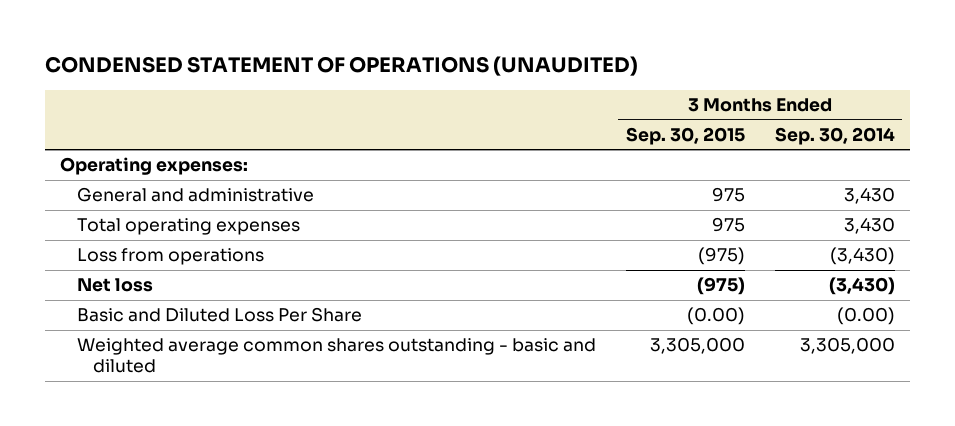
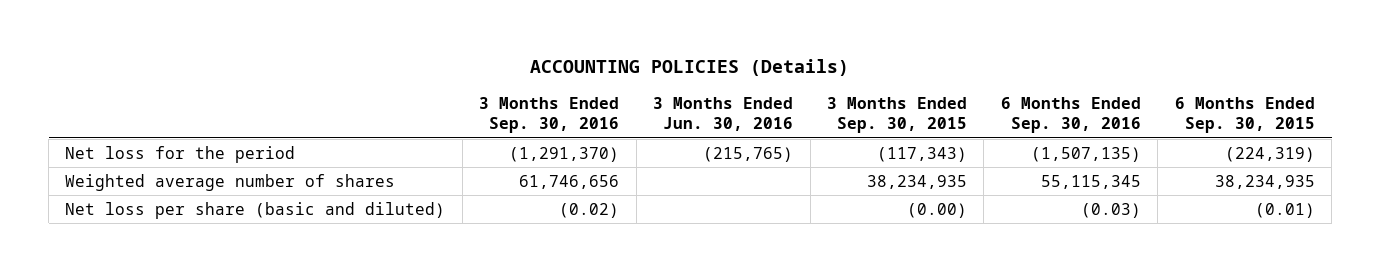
- CONDENSED STATEMENT OF OPERATIONS (UNAUDITED)
+ ACCOUNTING POLICIES (Details)
- | 3 Months Ended Sep. 30, 2015 | 3 Months Ended Sep. 30, 2014
+ | 3 Months Ended Sep. 30, 2016 | 3 Months Ended Jun. 30, 2016 | 3 Months Ended Sep. 30, 2015 | 6 Months Ended Sep. 30, 2016 | 6 Months Ended Sep. 30, 2015
- Operating expenses:
- General and administrative | 975 | 3,430
- Total operating expenses | 975 | 3,430
- Loss from operations | (975) | (3,430)
- Net loss | (975) | (3,430)
- Basic and Diluted Loss Per Share | (0.00) | (0.00)
- Weighted average common shares outstanding - basic and diluted | 3,305,000 | 3,305,000
+ Net loss for the period | (1,291,370) | (215,765) | (117,343) | (1,507,135) | (224,319)
+ Weighted average number of shares | 61,746,656 | | 38,234,935 | 55,115,345 | 38,234,935
+ Net loss per share (basic and diluted) | (0.02) | | (0.00) | (0.03) | (0.01)

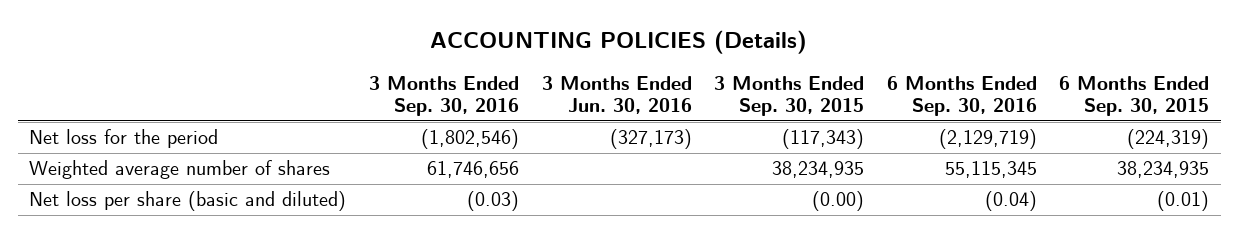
- Net loss for the period | (1,291,370) | (215,765) | (117,343) | (1,507,135) | (224,319)
+ Net loss for the period | (1,802,546) | (327,173) | (117,343) | (2,129,719) | (224,319)
- Net loss per share (basic and diluted) | (0.02) | | (0.00) | (0.03) | (0.01)
+ Net loss per share (basic and diluted) | (0.03) | | (0.00) | (0.04) | (0.01)

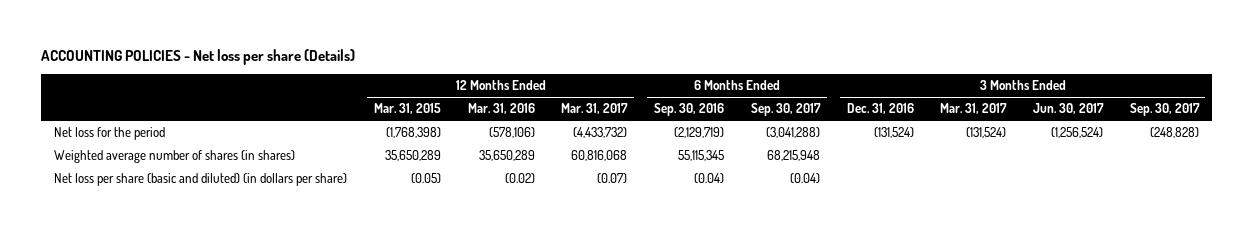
- ACCOUNTING POLICIES (Details)
+ ACCOUNTING POLICIES - Net loss per share (Details)
- | 3 Months Ended Sep. 30, 2016 | 3 Months Ended Jun. 30, 2016 | 3 Months Ended Sep. 30, 2015 | 6 Months Ended Sep. 30, 2016 | 6 Months Ended Sep. 30, 2015
+ | 12 Months Ended Mar. 31, 2015 | 12 Months Ended Mar. 31, 2016 | 12 Months Ended Mar. 31, 2017 | 6 Months Ended Sep. 30, 2016 | 6 Months Ended Sep. 30, 2017 | 3 Months Ended Dec. 31, 2016 | 3 Months Ended Mar. 31, 2017 | 3 Months Ended Jun. 30, 2017 | 3 Months Ended Sep. 30, 2017
- Weighted average number of shares | 61,746,656 | | 38,234,935 | 55,115,345 | 38,234,935
- Net loss per share (basic and diluted) | (0.03) | | (0.00) | (0.04) | (0.01)
+ Weighted average number of shares (in shares) | 35,650,289 | 35,650,289 | 60,816,068 | 55,115,345 | 68,215,948 | | | |
+ Net loss per share (basic and diluted) (in dollars per share) | (0.05) | (0.02) | (0.07) | (0.04) | (0.04) | | | |

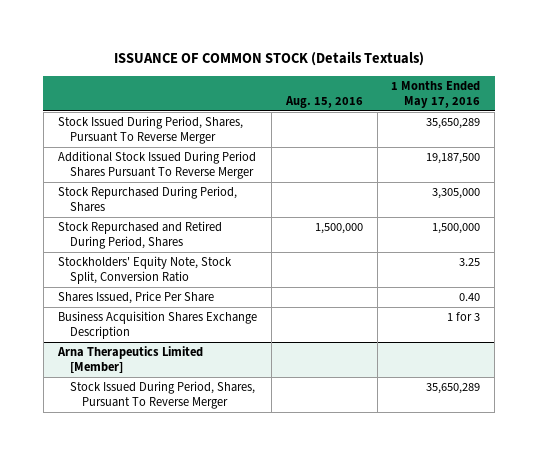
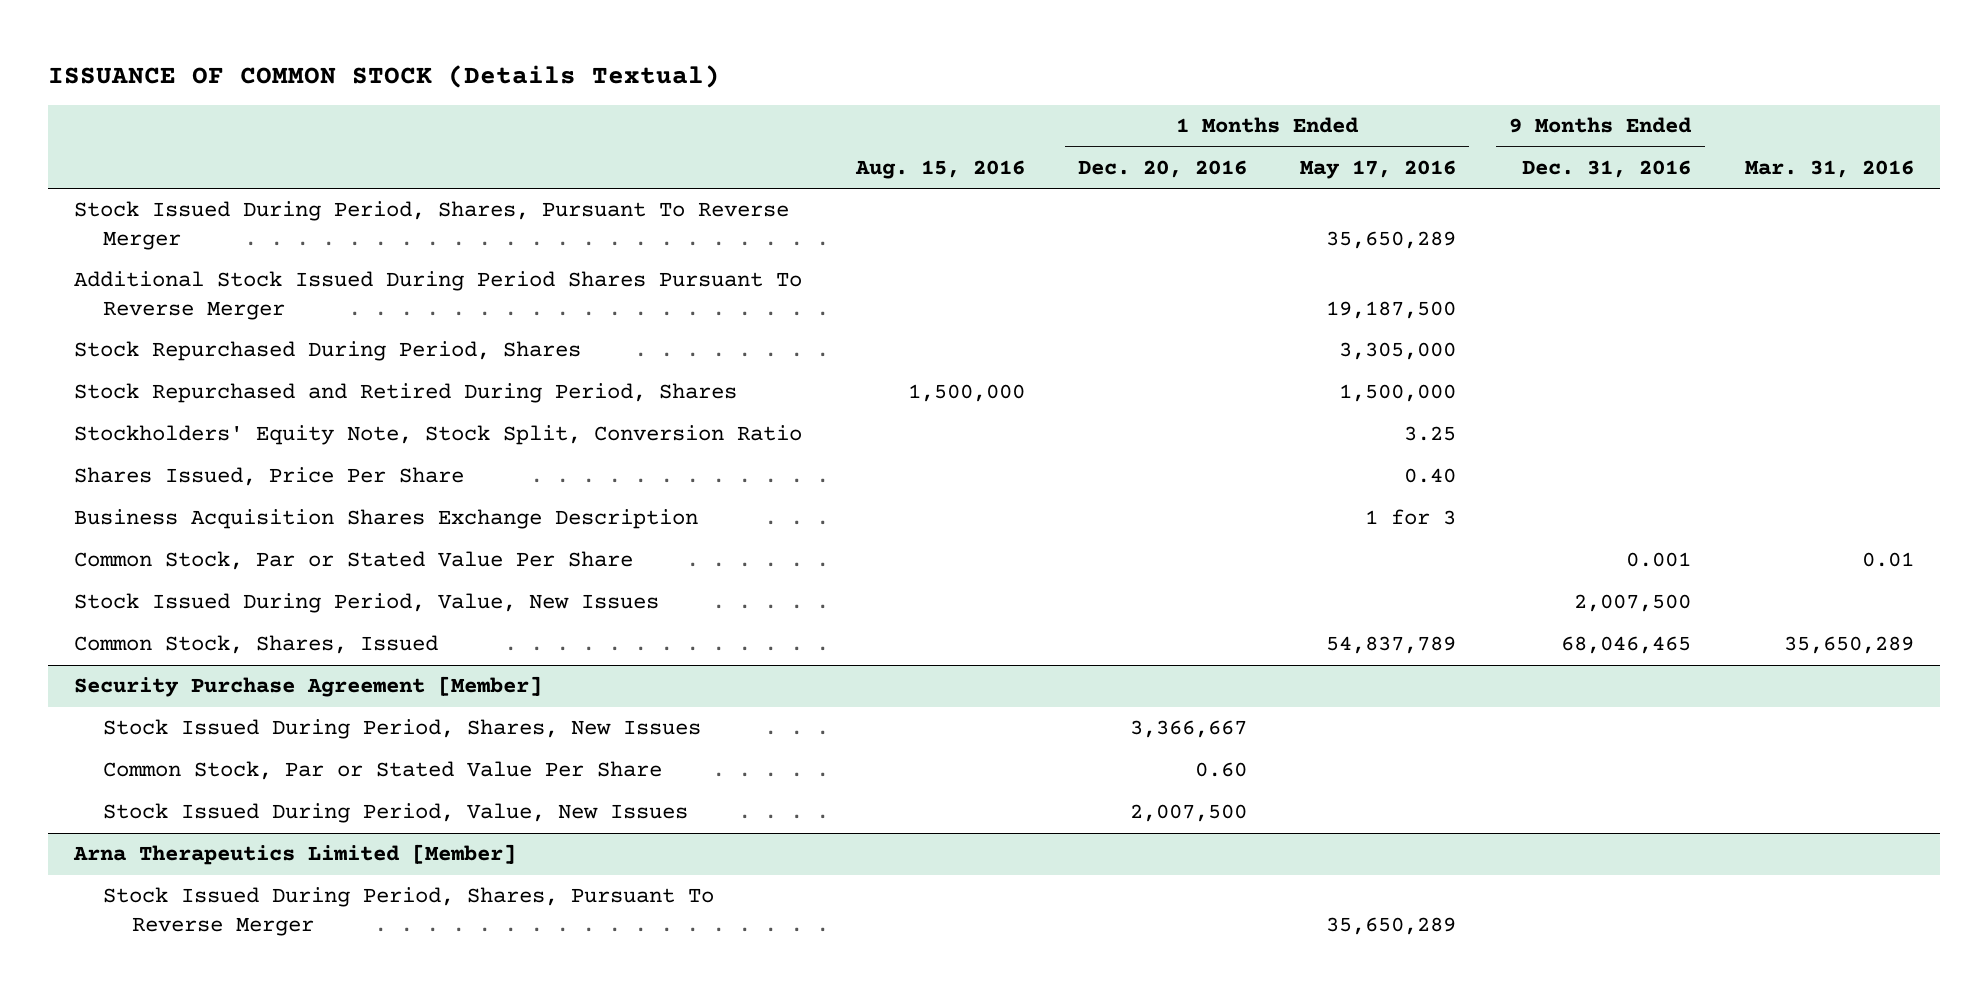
- ISSUANCE OF COMMON STOCK (Details Textuals)
+ ISSUANCE OF COMMON STOCK (Details Textual)
- | Aug. 15, 2016 | 1 Months Ended May 17, 2016
+ | Aug. 15, 2016 | 1 Months Ended Dec. 20, 2016 | 1 Months Ended May 17, 2016 | 9 Months Ended Dec. 31, 2016 | Mar. 31, 2016
+ Common Stock, Par or Stated Value Per Share | | | | 0.001 | 0.01
+ Stock Issued During Period, Value, New Issues | | | | 2,007,500 |
+ Common Stock, Shares, Issued | | | 54,837,789 | 68,046,465 | 35,650,289
+ Security Purchase Agreement [Member]
+ Stock Issued During Period, Shares, New Issues | | 3,366,667 | | |
+ Common Stock, Par or Stated Value Per Share | | 0.60 | | |
+ Stock Issued During Period, Value, New Issues | | 2,007,500 | | |

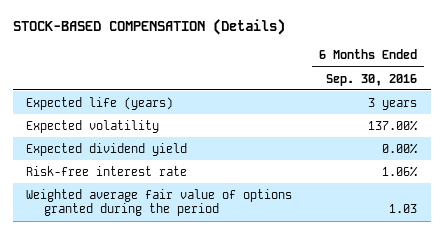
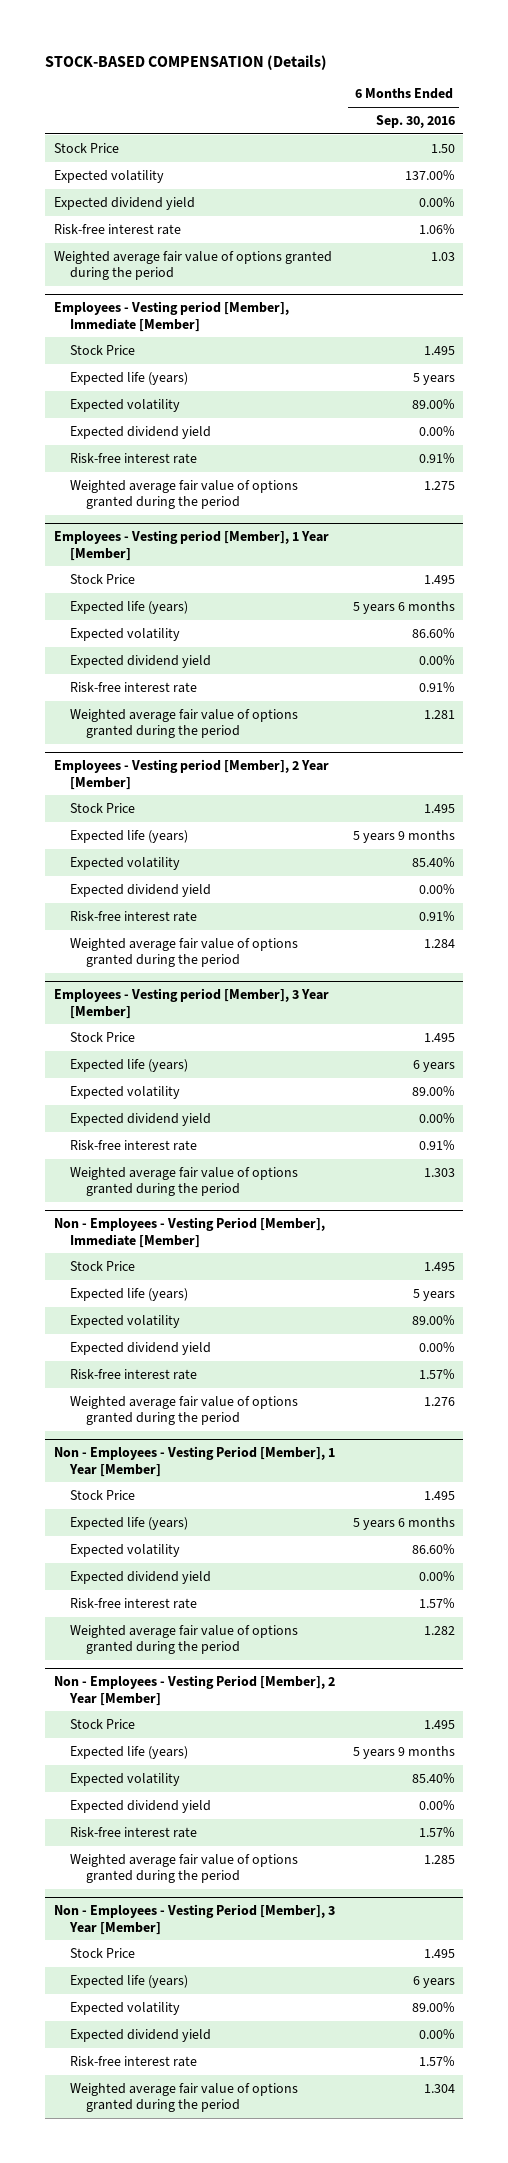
- Expected life (years) | 3 years
+ Stock Price | 1.50
+ Employees - Vesting period [Member], Immediate [Member]
+ Stock Price | 1.495
+ Expected life (years) | 5 years
+ Expected volatility | 89.00%
+ Expected dividend yield | 0.00%
+ Risk-free interest rate | 0.91%
+ Weighted average fair value of options granted during the period | 1.275
+ Employees - Vesting period [Member], 1 Year [Member]
+ Stock Price | 1.495
+ Expected life (years) | 5 years 6 months
+ Expected volatility | 86.60%
+ Expected dividend yield | 0.00%
+ Risk-free interest rate | 0.91%
+ Weighted average fair value of options granted during the period | 1.281
+ Employees - Vesting period [Member], 2 Year [Member]
+ Stock Price | 1.495
+ Expected life (years) | 5 years 9 months
+ Expected volatility | 85.40%
+ Expected dividend yield | 0.00%
+ Risk-free interest rate | 0.91%
+ Weighted average fair value of options granted during the period | 1.284
+ Employees - Vesting period [Member], 3 Year [Member]
+ Stock Price | 1.495
+ Expected life (years) | 6 years
+ Expected volatility | 89.00%
+ Expected dividend yield | 0.00%
+ Risk-free interest rate | 0.91%
+ Weighted average fair value of options granted during the period | 1.303
+ Non - Employees - Vesting Period [Member], Immediate [Member]
+ Stock Price | 1.495
+ Expected life (years) | 5 years
+ Expected volatility | 89.00%
+ Expected dividend yield | 0.00%
+ Risk-free interest rate | 1.57%
+ Weighted average fair value of options granted during the period | 1.276
+ Non - Employees - Vesting Period [Member], 1 Year [Member]
+ Stock Price | 1.495
+ Expected life (years) | 5 years 6 months
+ Expected volatility | 86.60%
+ Expected dividend yield | 0.00%
+ Risk-free interest rate | 1.57%
+ Weighted average fair value of options granted during the period | 1.282
+ Non - Employees - Vesting Period [Member], 2 Year [Member]
+ Stock Price | 1.495
+ Expected life (years) | 5 years 9 months
+ Expected volatility | 85.40%
+ Expected dividend yield | 0.00%
+ Risk-free interest rate | 1.57%
+ Weighted average fair value of options granted during the period | 1.285
+ Non - Employees - Vesting Period [Member], 3 Year [Member]
+ Stock Price | 1.495
+ Expected life (years) | 6 years
+ Expected volatility | 89.00%
+ Expected dividend yield | 0.00%
+ Risk-free interest rate | 1.57%
+ Weighted average fair value of options granted during the period | 1.304

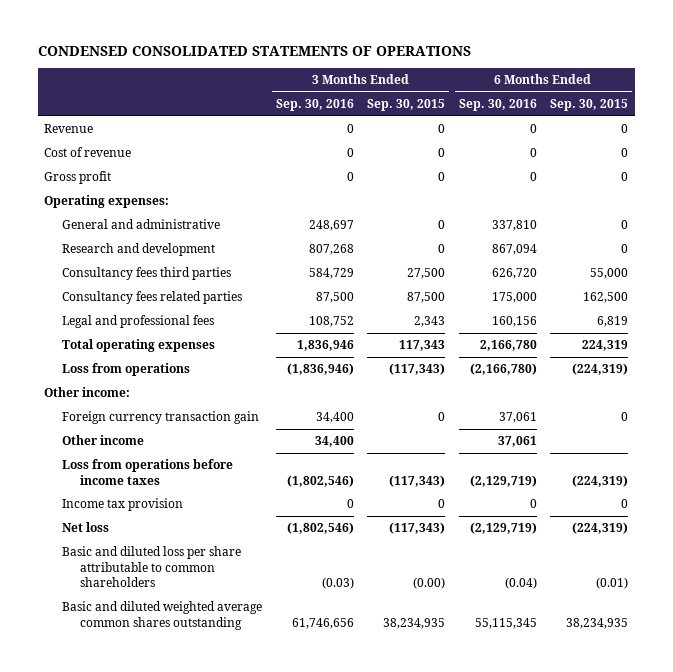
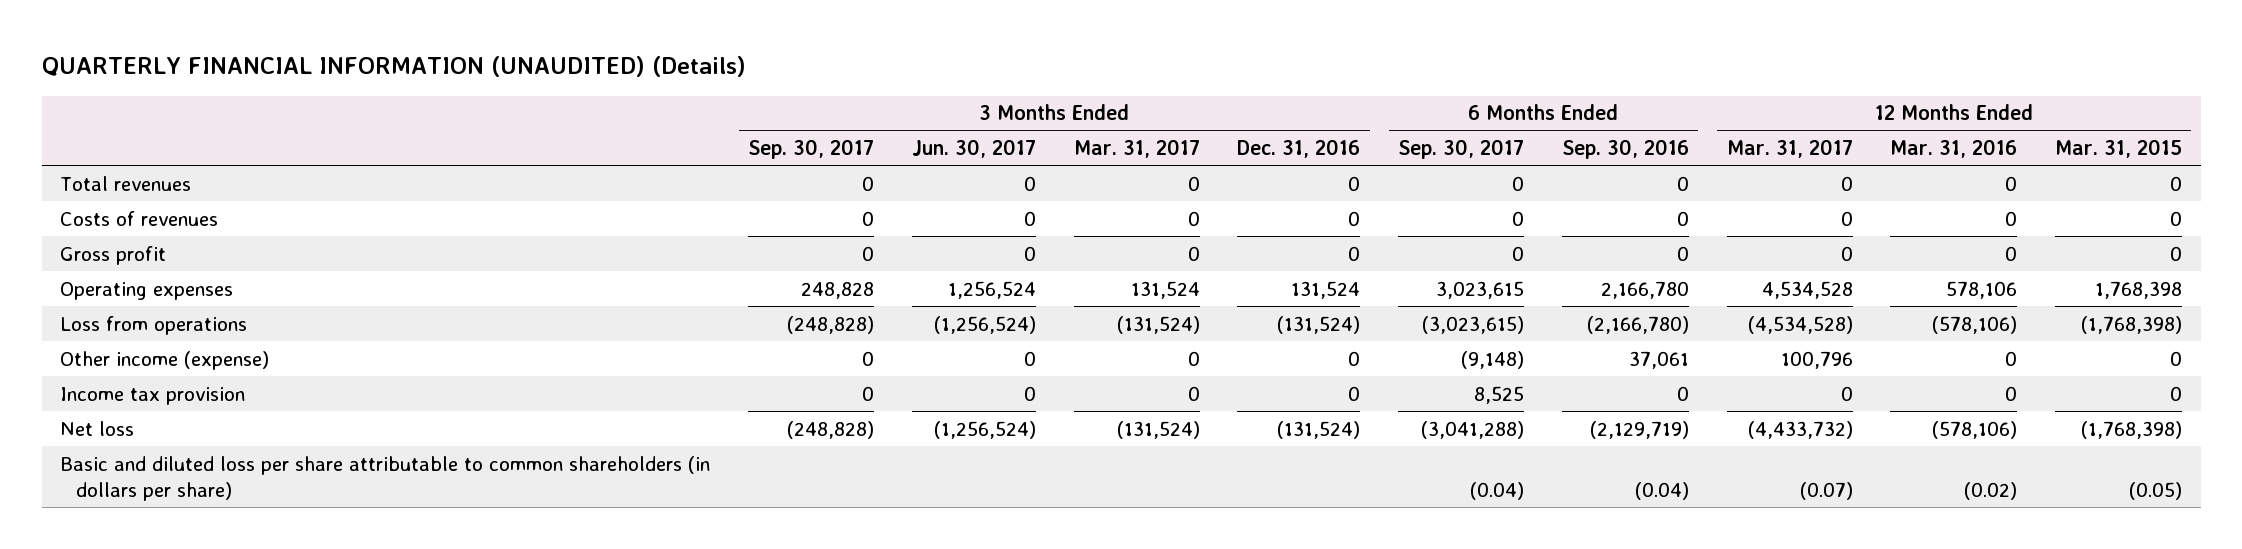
- CONDENSED CONSOLIDATED STATEMENTS OF OPERATIONS
+ QUARTERLY FINANCIAL INFORMATION (UNAUDITED) (Details)
- | 3 Months Ended Sep. 30, 2016 | 3 Months Ended Sep. 30, 2015 | 6 Months Ended Sep. 30, 2016 | 6 Months Ended Sep. 30, 2015
+ | 3 Months Ended Sep. 30, 2017 | 3 Months Ended Jun. 30, 2017 | 3 Months Ended Mar. 31, 2017 | 3 Months Ended Dec. 31, 2016 | 6 Months Ended Sep. 30, 2017 | 6 Months Ended Sep. 30, 2016 | 12 Months Ended Mar. 31, 2017 | 12 Months Ended Mar. 31, 2016 | 12 Months Ended Mar. 31, 2015
- Revenue | 0 | 0 | 0 | 0
- Cost of revenue | 0 | 0 | 0 | 0
+ Total revenues | 0 | 0 | 0 | 0 | 0 | 0 | 0 | 0 | 0
+ Costs of revenues | 0 | 0 | 0 | 0 | 0 | 0 | 0 | 0 | 0
- Operating expenses:
- General and administrative | 248,697 | 0 | 337,810 | 0
- Research and development | 807,268 | 0 | 867,094 | 0
- Consultancy fees third parties | 584,729 | 27,500 | 626,720 | 55,000
- Consultancy fees related parties | 87,500 | 87,500 | 175,000 | 162,500
- Legal and professional fees | 108,752 | 2,343 | 160,156 | 6,819
- Total operating expenses | 1,836,946 | 117,343 | 2,166,780 | 224,319
+ Operating expenses | 248,828 | 1,256,524 | 131,524 | 131,524 | 3,023,615 | 2,166,780 | 4,534,528 | 578,106 | 1,768,398
- Other income:
- Foreign currency transaction gain | 34,400 | 0 | 37,061 | 0
- Other income | 34,400 | | 37,061 |
- Loss from operations before income taxes | (1,802,546) | (117,343) | (2,129,719) | (224,319)
+ Other income (expense) | 0 | 0 | 0 | 0 | (9,148) | 37,061 | 100,796 | 0 | 0
- Basic and diluted loss per share attributable to common shareholders | (0.03) | (0.00) | (0.04) | (0.01)
- Basic and diluted weighted average common shares outstanding | 61,746,656 | 38,234,935 | 55,115,345 | 38,234,935
+ Basic and diluted loss per share attributable to common shareholders (in dollars per share) | | | | | (0.04) | (0.04) | (0.07) | (0.02) | (0.05)

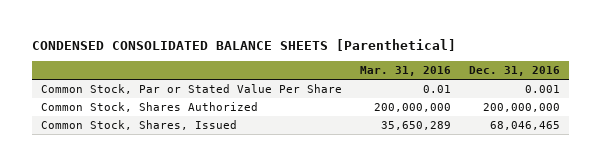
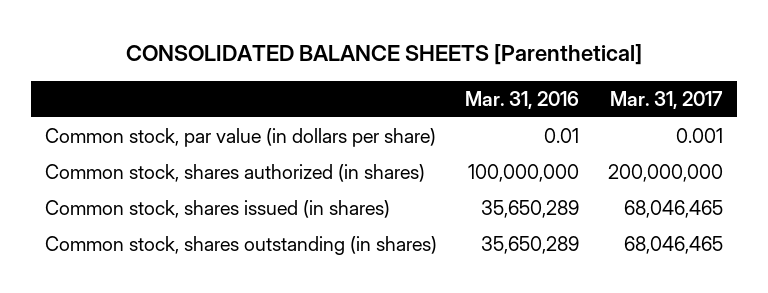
- CONDENSED CONSOLIDATED BALANCE SHEETS [Parenthetical]
+ CONSOLIDATED BALANCE SHEETS [Parenthetical]
- | Mar. 31, 2016 | Dec. 31, 2016
+ | Mar. 31, 2016 | Mar. 31, 2017
- Common Stock, Par or Stated Value Per Share | 0.01 | 0.001
- Common Stock, Shares Authorized | 200,000,000 | 200,000,000
- Common Stock, Shares, Issued | 35,650,289 | 68,046,465
+ Common stock, par value (in dollars per share) | 0.01 | 0.001
+ Common stock, shares authorized (in shares) | 100,000,000 | 200,000,000
+ Common stock, shares issued (in shares) | 35,650,289 | 68,046,465
+ Common stock, shares outstanding (in shares) | 35,650,289 | 68,046,465

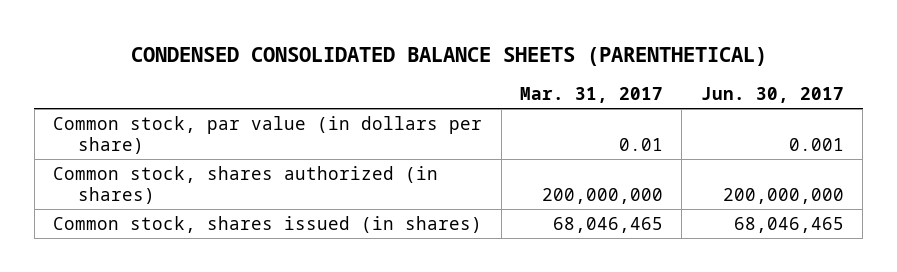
- CONSOLIDATED BALANCE SHEETS [Parenthetical]
+ CONDENSED CONSOLIDATED BALANCE SHEETS (PARENTHETICAL)
- | Mar. 31, 2016 | Mar. 31, 2017
+ | Mar. 31, 2017 | Jun. 30, 2017
- Common stock, par value (in dollars per share) | 0.01 | 0.001
+ Common stock, par value (in dollars per share) | 0.01 | 0.001
- Common stock, shares outstanding (in shares) | 35,650,289 | 68,046,465

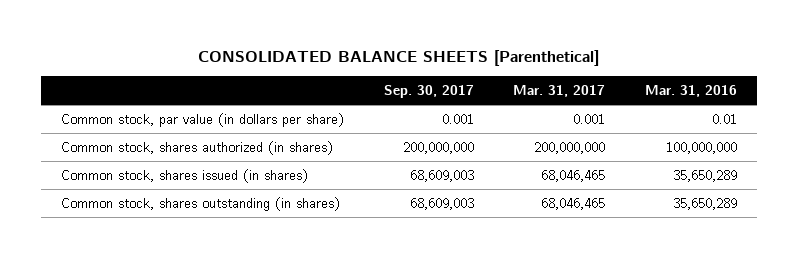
- CONDENSED CONSOLIDATED BALANCE SHEETS (PARENTHETICAL)
+ CONSOLIDATED BALANCE SHEETS [Parenthetical]
- | Mar. 31, 2017 | Jun. 30, 2017
+ | Sep. 30, 2017 | Mar. 31, 2017 | Mar. 31, 2016
- Common stock, par value (in dollars per share) | 0.01 | 0.001
+ Common stock, par value (in dollars per share) | 0.001 | 0.001 | 0.01
+ Common stock, shares outstanding (in shares) | 68,609,003 | 68,046,465 | 35,650,289

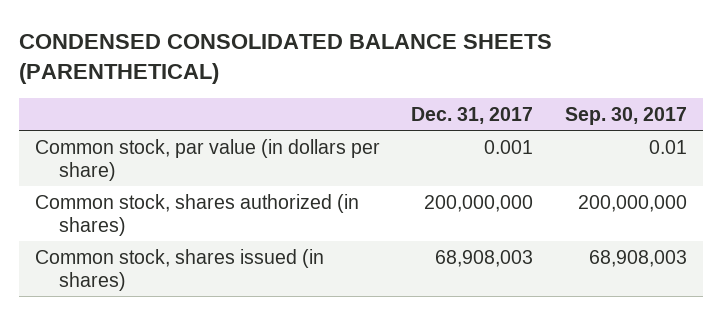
- CONSOLIDATED BALANCE SHEETS [Parenthetical]
+ CONDENSED CONSOLIDATED BALANCE SHEETS (PARENTHETICAL)
- | Sep. 30, 2017 | Mar. 31, 2017 | Mar. 31, 2016
+ | Dec. 31, 2017 | Sep. 30, 2017
- Common stock, par value (in dollars per share) | 0.001 | 0.001 | 0.01
+ Common stock, par value (in dollars per share) | 0.001 | 0.01
- Common stock, shares issued (in shares) | 68,609,003 | 68,046,465 | 35,650,289
- Common stock, shares outstanding (in shares) | 68,609,003 | 68,046,465 | 35,650,289
+ Common stock, shares issued (in shares) | 68,908,003 | 68,908,003

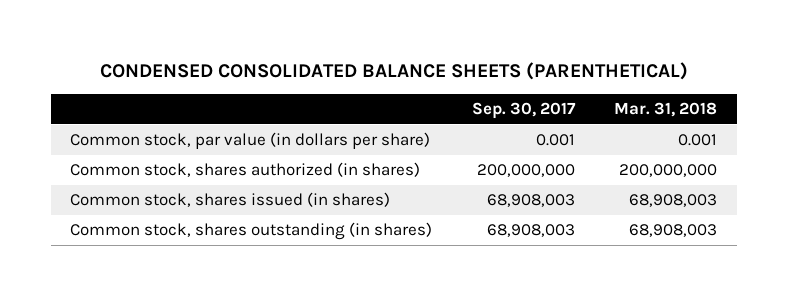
- | Dec. 31, 2017 | Sep. 30, 2017
+ | Sep. 30, 2017 | Mar. 31, 2018
- Common stock, par value (in dollars per share) | 0.001 | 0.01
+ Common stock, par value (in dollars per share) | 0.001 | 0.001
+ Common stock, shares outstanding (in shares) | 68,908,003 | 68,908,003

